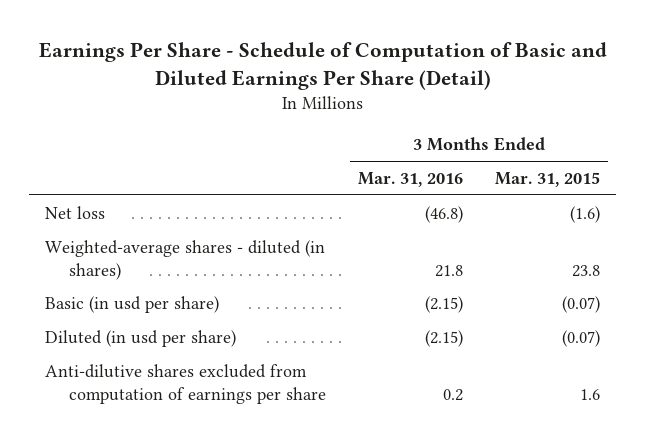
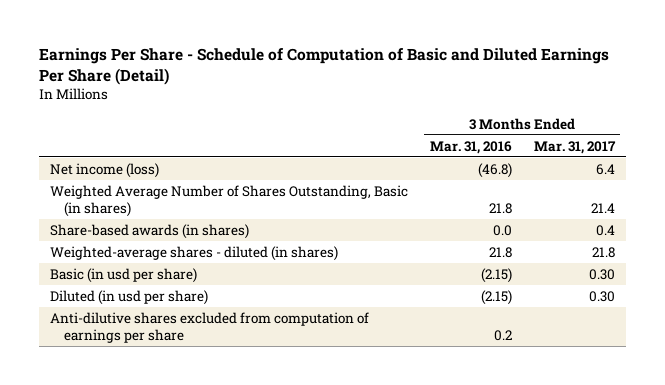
- | 3 Months Ended Mar. 31, 2016 | 3 Months Ended Mar. 31, 2015
+ | 3 Months Ended Mar. 31, 2016 | 3 Months Ended Mar. 31, 2017
- Net loss | (46.8) | (1.6)
+ Net income (loss) | (46.8) | 6.4
+ Weighted Average Number of Shares Outstanding, Basic (in shares) | 21.8 | 21.4
+ Share-based awards (in shares) | 0.0 | 0.4

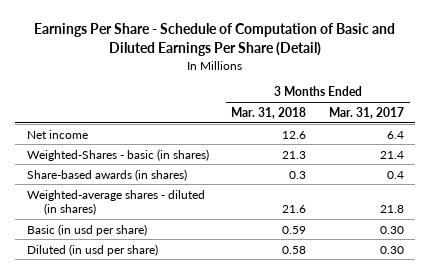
- | 3 Months Ended Mar. 31, 2016 | 3 Months Ended Mar. 31, 2017
+ | 3 Months Ended Mar. 31, 2018 | 3 Months Ended Mar. 31, 2017
- Net income (loss) | (46.8) | 6.4
- Weighted Average Number of Shares Outstanding, Basic (in shares) | 21.8 | 21.4
+ Net income | 12.6 | 6.4
+ Weighted-Shares - basic (in shares) | 21.3 | 21.4
- Anti-dilutive shares excluded from computation of earnings per share | 0.2 |

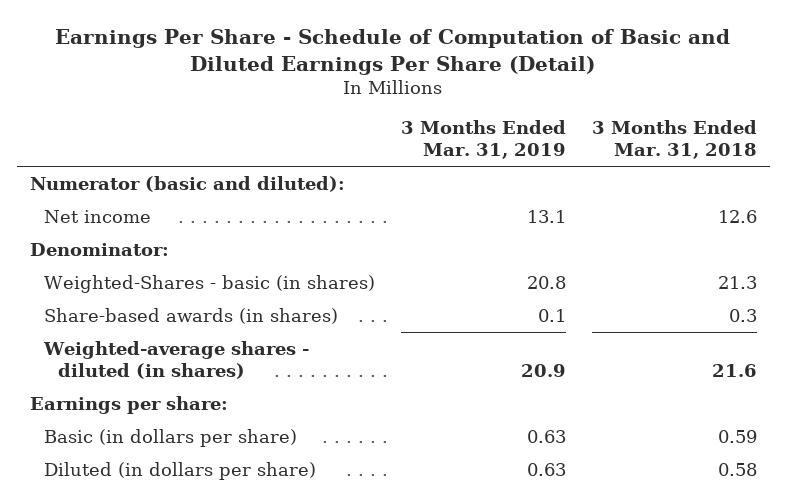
- | 3 Months Ended Mar. 31, 2018 | 3 Months Ended Mar. 31, 2017
+ | 3 Months Ended Mar. 31, 2019 | 3 Months Ended Mar. 31, 2018
+ Numerator (basic and diluted):
+ Denominator:
- Basic (in usd per share) | 0.59 | 0.30
- Diluted (in usd per share) | 0.58 | 0.30
+ Earnings per share:
+ Basic (in dollars per share) | 0.63 | 0.59
+ Diluted (in dollars per share) | 0.63 | 0.58

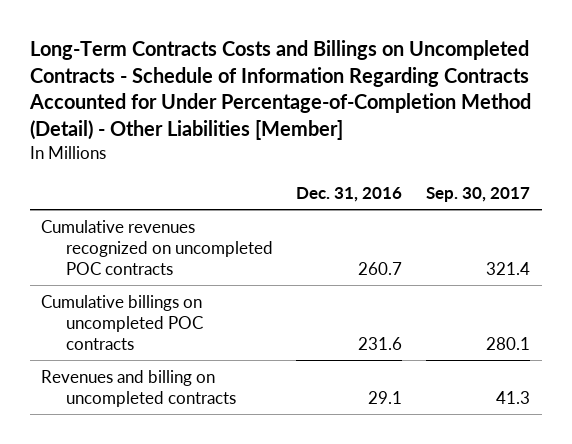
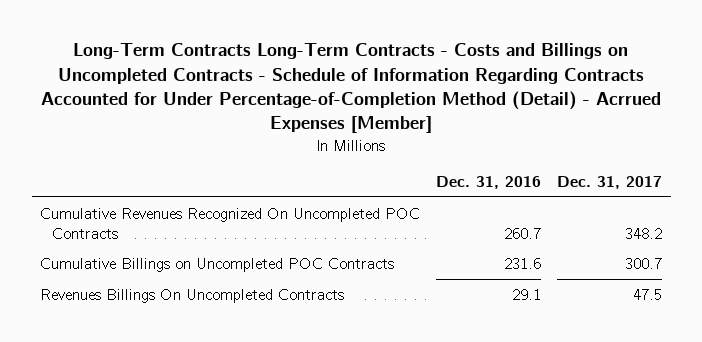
- Long-Term Contracts Costs and Billings on Uncompleted Contracts - Schedule of Information Regarding Contracts Accounted for Under Percentage-of-Completion Method (Detail) - Other Liabilities [Member]
+ Long-Term Contracts Long-Term Contracts - Costs and Billings on Uncompleted Contracts - Schedule of Information Regarding Contracts Accounted for Under Percentage-of-Completion Method (Detail) - Acrrued Expenses [Member]
- | Dec. 31, 2016 | Sep. 30, 2017
+ | Dec. 31, 2016 | Dec. 31, 2017
- Cumulative revenues recognized on uncompleted POC contracts | 260.7 | 321.4
- Cumulative billings on uncompleted POC contracts | 231.6 | 280.1
- Revenues and billing on uncompleted contracts | 29.1 | 41.3
+ Cumulative Revenues Recognized On Uncompleted POC Contracts | 260.7 | 348.2
+ Cumulative Billings on Uncompleted POC Contracts | 231.6 | 300.7
+ Revenues Billings On Uncompleted Contracts | 29.1 | 47.5

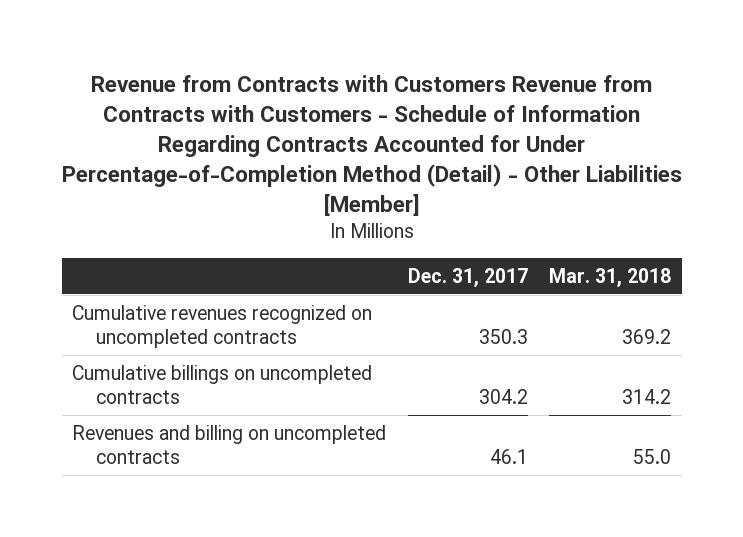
- Long-Term Contracts Long-Term Contracts - Costs and Billings on Uncompleted Contracts - Schedule of Information Regarding Contracts Accounted for Under Percentage-of-Completion Method (Detail) - Acrrued Expenses [Member]
+ Revenue from Contracts with Customers Revenue from Contracts with Customers - Schedule of Information Regarding Contracts Accounted for Under Percentage-of-Completion Method (Detail) - Other Liabilities [Member]
- | Dec. 31, 2016 | Dec. 31, 2017
+ | Dec. 31, 2017 | Mar. 31, 2018
- Cumulative Revenues Recognized On Uncompleted POC Contracts | 260.7 | 348.2
- Cumulative Billings on Uncompleted POC Contracts | 231.6 | 300.7
- Revenues Billings On Uncompleted Contracts | 29.1 | 47.5
+ Cumulative revenues recognized on uncompleted contracts | 350.3 | 369.2
+ Cumulative billings on uncompleted contracts | 304.2 | 314.2
+ Revenues and billing on uncompleted contracts | 46.1 | 55.0

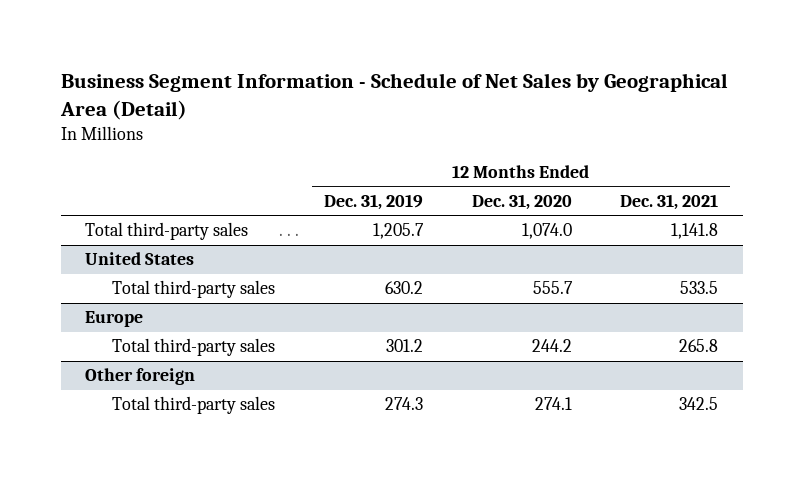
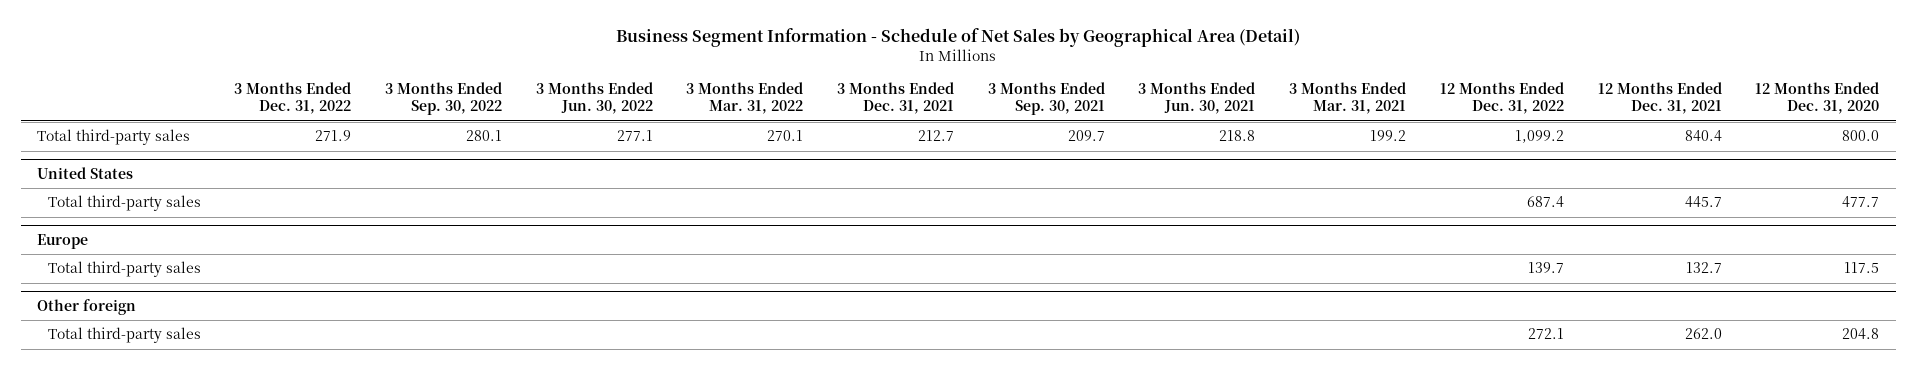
- | 12 Months Ended Dec. 31, 2019 | 12 Months Ended Dec. 31, 2020 | 12 Months Ended Dec. 31, 2021
+ | 3 Months Ended Dec. 31, 2022 | 3 Months Ended Sep. 30, 2022 | 3 Months Ended Jun. 30, 2022 | 3 Months Ended Mar. 31, 2022 | 3 Months Ended Dec. 31, 2021 | 3 Months Ended Sep. 30, 2021 | 3 Months Ended Jun. 30, 2021 | 3 Months Ended Mar. 31, 2021 | 12 Months Ended Dec. 31, 2022 | 12 Months Ended Dec. 31, 2021 | 12 Months Ended Dec. 31, 2020
- Total third-party sales | 1,205.7 | 1,074.0 | 1,141.8
+ Total third-party sales | 271.9 | 280.1 | 277.1 | 270.1 | 212.7 | 209.7 | 218.8 | 199.2 | 1,099.2 | 840.4 | 800.0
@ United States
- Total third-party sales | 630.2 | 555.7 | 533.5
+ Total third-party sales | | | | | | | | | 687.4 | 445.7 | 477.7
@ Europe
- Total third-party sales | 301.2 | 244.2 | 265.8
+ Total third-party sales | | | | | | | | | 139.7 | 132.7 | 117.5
@ Other foreign
- Total third-party sales | 274.3 | 274.1 | 342.5
+ Total third-party sales | | | | | | | | | 272.1 | 262.0 | 204.8

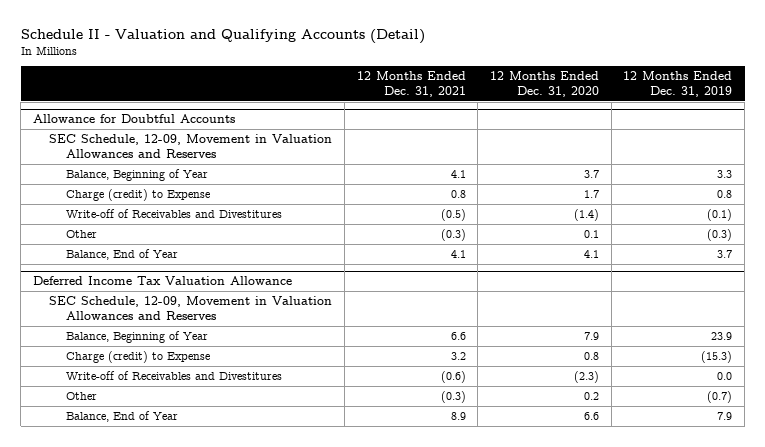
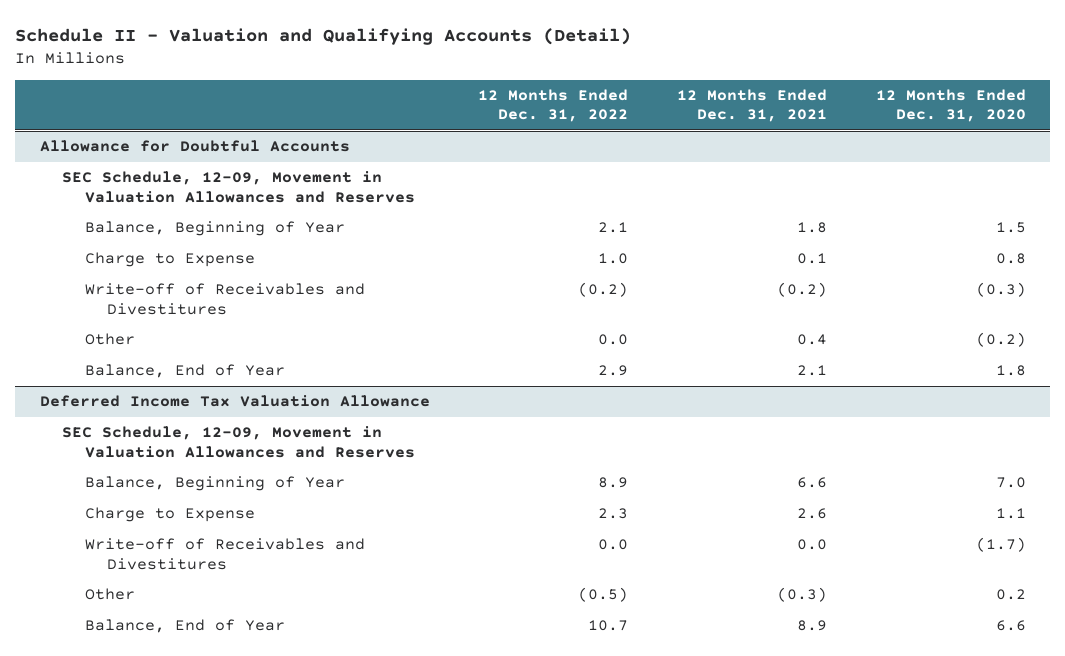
- | 12 Months Ended Dec. 31, 2021 | 12 Months Ended Dec. 31, 2020 | 12 Months Ended Dec. 31, 2019
+ | 12 Months Ended Dec. 31, 2022 | 12 Months Ended Dec. 31, 2021 | 12 Months Ended Dec. 31, 2020
@ Allowance for Doubtful Accounts
- Balance, Beginning of Year | 4.1 | 3.7 | 3.3
- Charge (credit) to Expense | 0.8 | 1.7 | 0.8
- Write-off of Receivables and Divestitures | (0.5) | (1.4) | (0.1)
- Other | (0.3) | 0.1 | (0.3)
- Balance, End of Year | 4.1 | 4.1 | 3.7
+ Balance, Beginning of Year | 2.1 | 1.8 | 1.5
+ Charge to Expense | 1.0 | 0.1 | 0.8
+ Write-off of Receivables and Divestitures | (0.2) | (0.2) | (0.3)
+ Other | 0.0 | 0.4 | (0.2)
+ Balance, End of Year | 2.9 | 2.1 | 1.8
@ Deferred Income Tax Valuation Allowance
- Balance, Beginning of Year | 6.6 | 7.9 | 23.9
- Charge (credit) to Expense | 3.2 | 0.8 | (15.3)
- Write-off of Receivables and Divestitures | (0.6) | (2.3) | 0.0
+ Balance, Beginning of Year | 8.9 | 6.6 | 7.0
+ Charge to Expense | 2.3 | 2.6 | 1.1
+ Write-off of Receivables and Divestitures | 0.0 | 0.0 | (1.7)

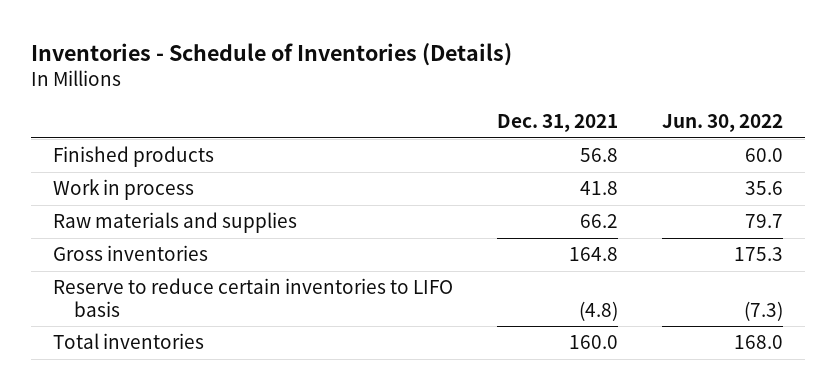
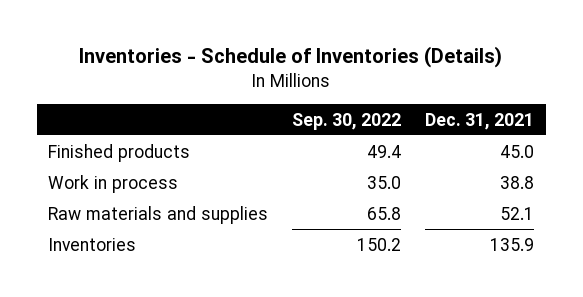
- | Dec. 31, 2021 | Jun. 30, 2022
+ | Sep. 30, 2022 | Dec. 31, 2021
- Finished products | 56.8 | 60.0
- Work in process | 41.8 | 35.6
- Raw materials and supplies | 66.2 | 79.7
- Gross inventories | 164.8 | 175.3
- Reserve to reduce certain inventories to LIFO basis | (4.8) | (7.3)
- Total inventories | 160.0 | 168.0
+ Finished products | 49.4 | 45.0
+ Work in process | 35.0 | 38.8
+ Raw materials and supplies | 65.8 | 52.1
+ Inventories | 150.2 | 135.9

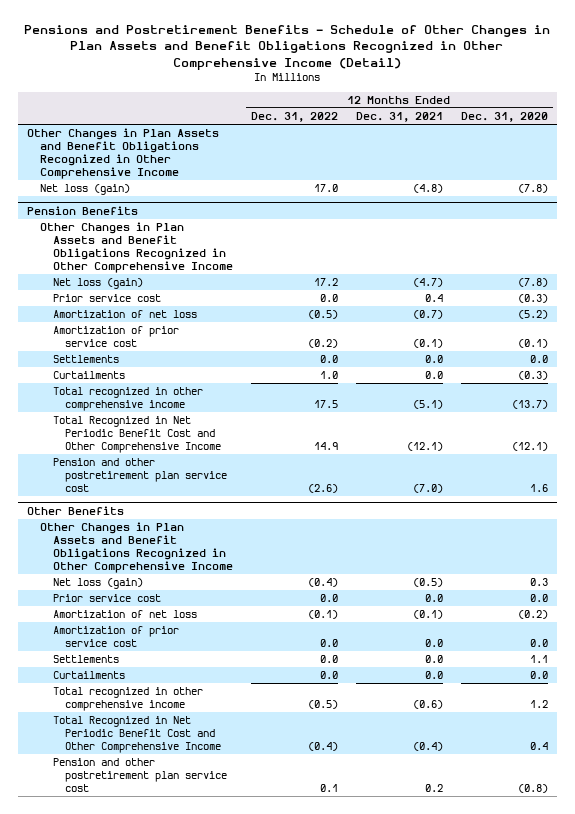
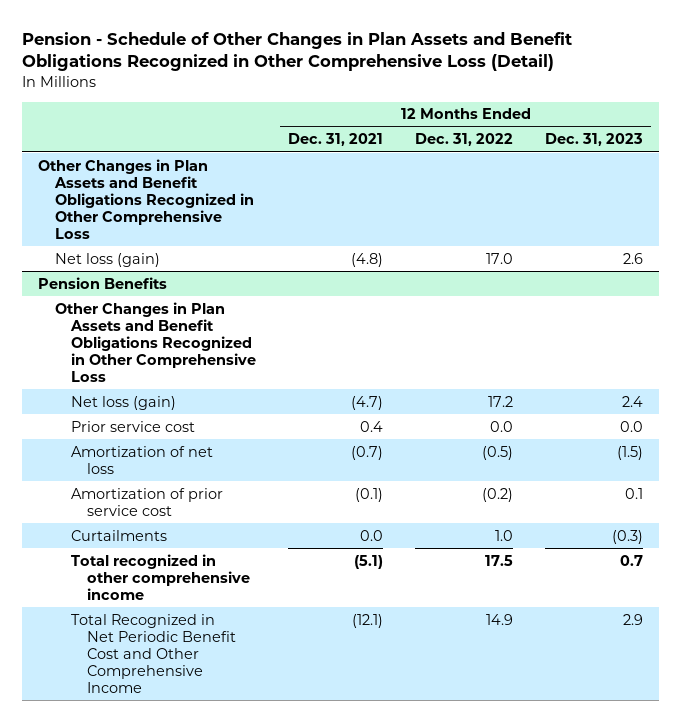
- Pensions and Postretirement Benefits - Schedule of Other Changes in Plan Assets and Benefit Obligations Recognized in Other Comprehensive Income (Detail)
+ Pension - Schedule of Other Changes in Plan Assets and Benefit Obligations Recognized in Other Comprehensive Loss (Detail)
- | 12 Months Ended Dec. 31, 2022 | 12 Months Ended Dec. 31, 2021 | 12 Months Ended Dec. 31, 2020
+ | 12 Months Ended Dec. 31, 2021 | 12 Months Ended Dec. 31, 2022 | 12 Months Ended Dec. 31, 2023
- Other Changes in Plan Assets and Benefit Obligations Recognized in Other Comprehensive Income
+ Other Changes in Plan Assets and Benefit Obligations Recognized in Other Comprehensive Loss
@ Pension Benefits
- Other Changes in Plan Assets and Benefit Obligations Recognized in Other Comprehensive Income
+ Other Changes in Plan Assets and Benefit Obligations Recognized in Other Comprehensive Loss
- Settlements | 0.0 | 0.0 | 0.0
- Pension and other postretirement plan service cost | (2.6) | (7.0) | 1.6
- Other Benefits
- Other Changes in Plan Assets and Benefit Obligations Recognized in Other Comprehensive Income
- Net loss (gain) | (0.4) | (0.5) | 0.3
- Prior service cost | 0.0 | 0.0 | 0.0
- Amortization of net loss | (0.1) | (0.1) | (0.2)
- Amortization of prior service cost | 0.0 | 0.0 | 0.0
- Settlements | 0.0 | 0.0 | 1.1
- Curtailments | 0.0 | 0.0 | 0.0
- Total recognized in other comprehensive income | (0.5) | (0.6) | 1.2
- Total Recognized in Net Periodic Benefit Cost and Other Comprehensive Income | (0.4) | (0.4) | 0.4
- Pension and other postretirement plan service cost | 0.1 | 0.2 | (0.8)

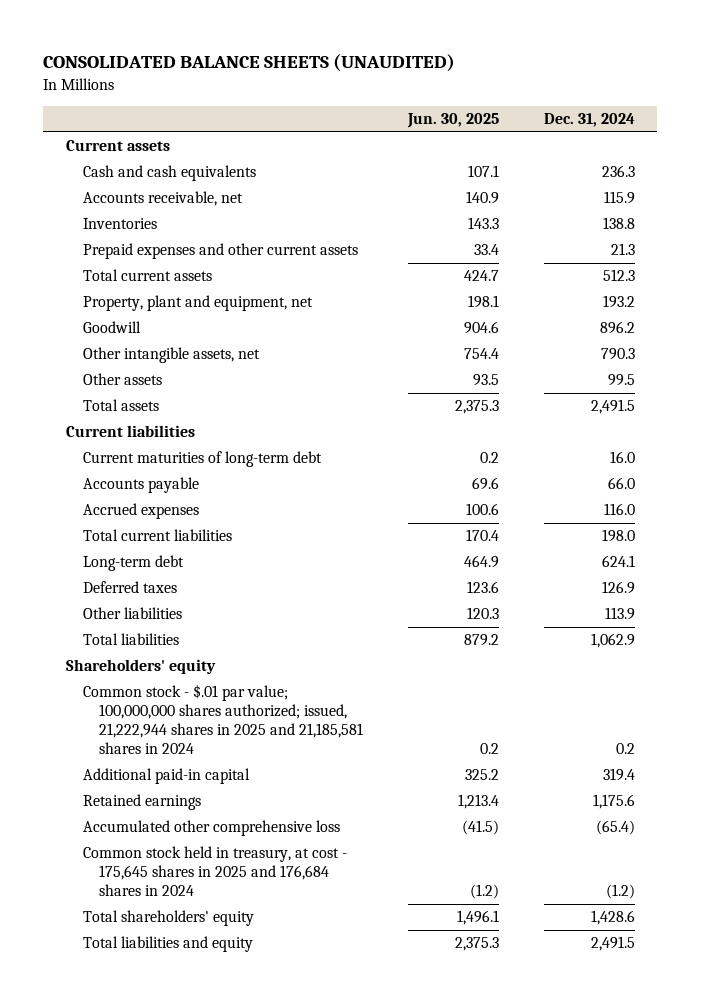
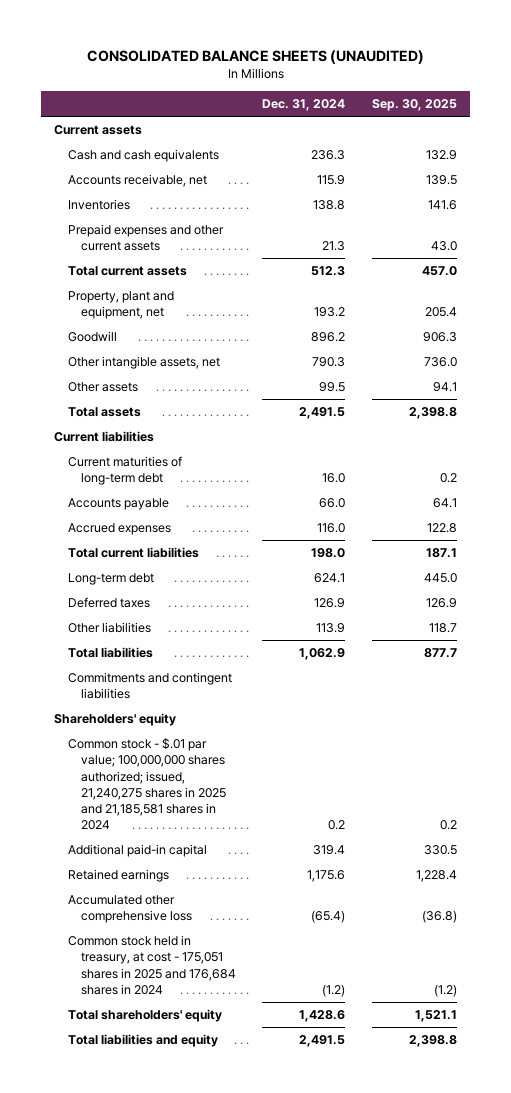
- | Jun. 30, 2025 | Dec. 31, 2024
+ | Dec. 31, 2024 | Sep. 30, 2025
+ Commitments and contingent liabilities
- Common stock - $.01 par value; 100,000,000 shares authorized; issued, 21,222,944 shares in 2025 and 21,185,581 shares in 2024 | 0.2 | 0.2
+ Common stock - $.01 par value; 100,000,000 shares authorized; issued, 21,240,275 shares in 2025 and 21,185,581 shares in 2024 | 0.2 | 0.2
- Common stock held in treasury, at cost - 175,645 shares in 2025 and 176,684 shares in 2024 | (1.2) | (1.2)
+ Common stock held in treasury, at cost - 175,051 shares in 2025 and 176,684 shares in 2024 | (1.2) | (1.2)

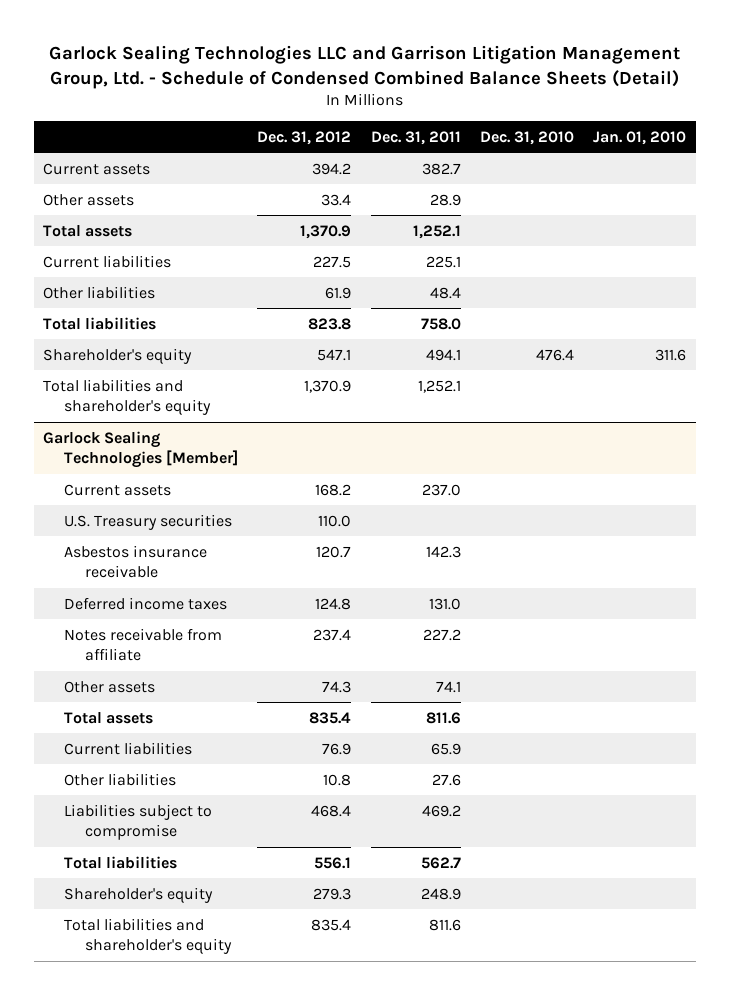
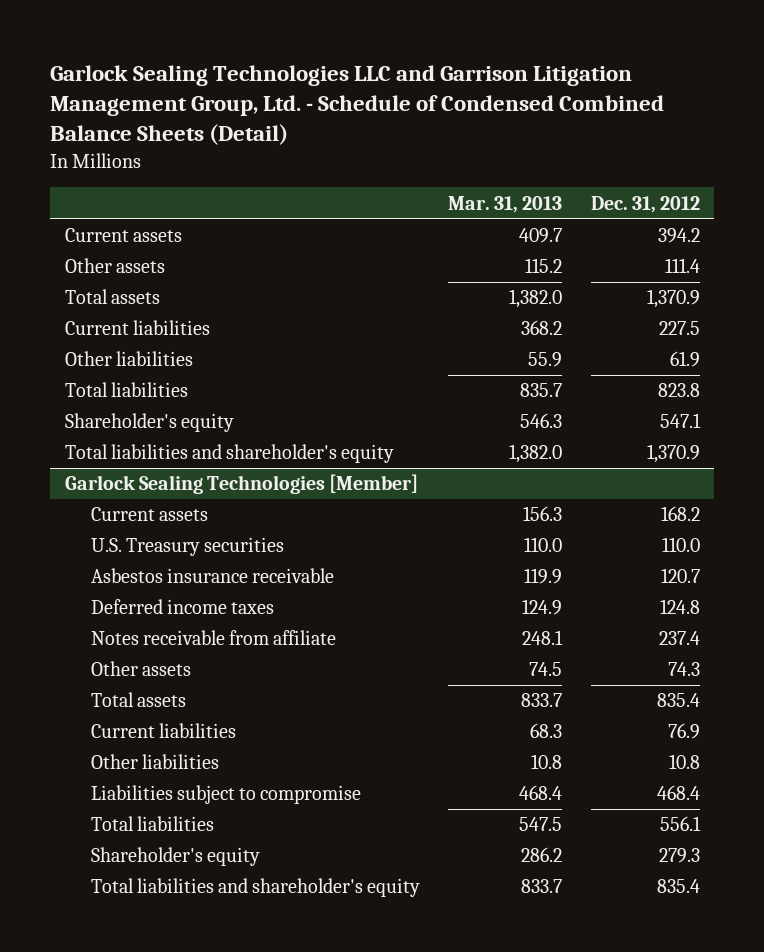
- | Dec. 31, 2012 | Dec. 31, 2011 | Dec. 31, 2010 | Jan. 01, 2010
+ | Mar. 31, 2013 | Dec. 31, 2012
- Other assets | 33.4 | 28.9 | |
+ Other assets | 115.2 | 111.4

